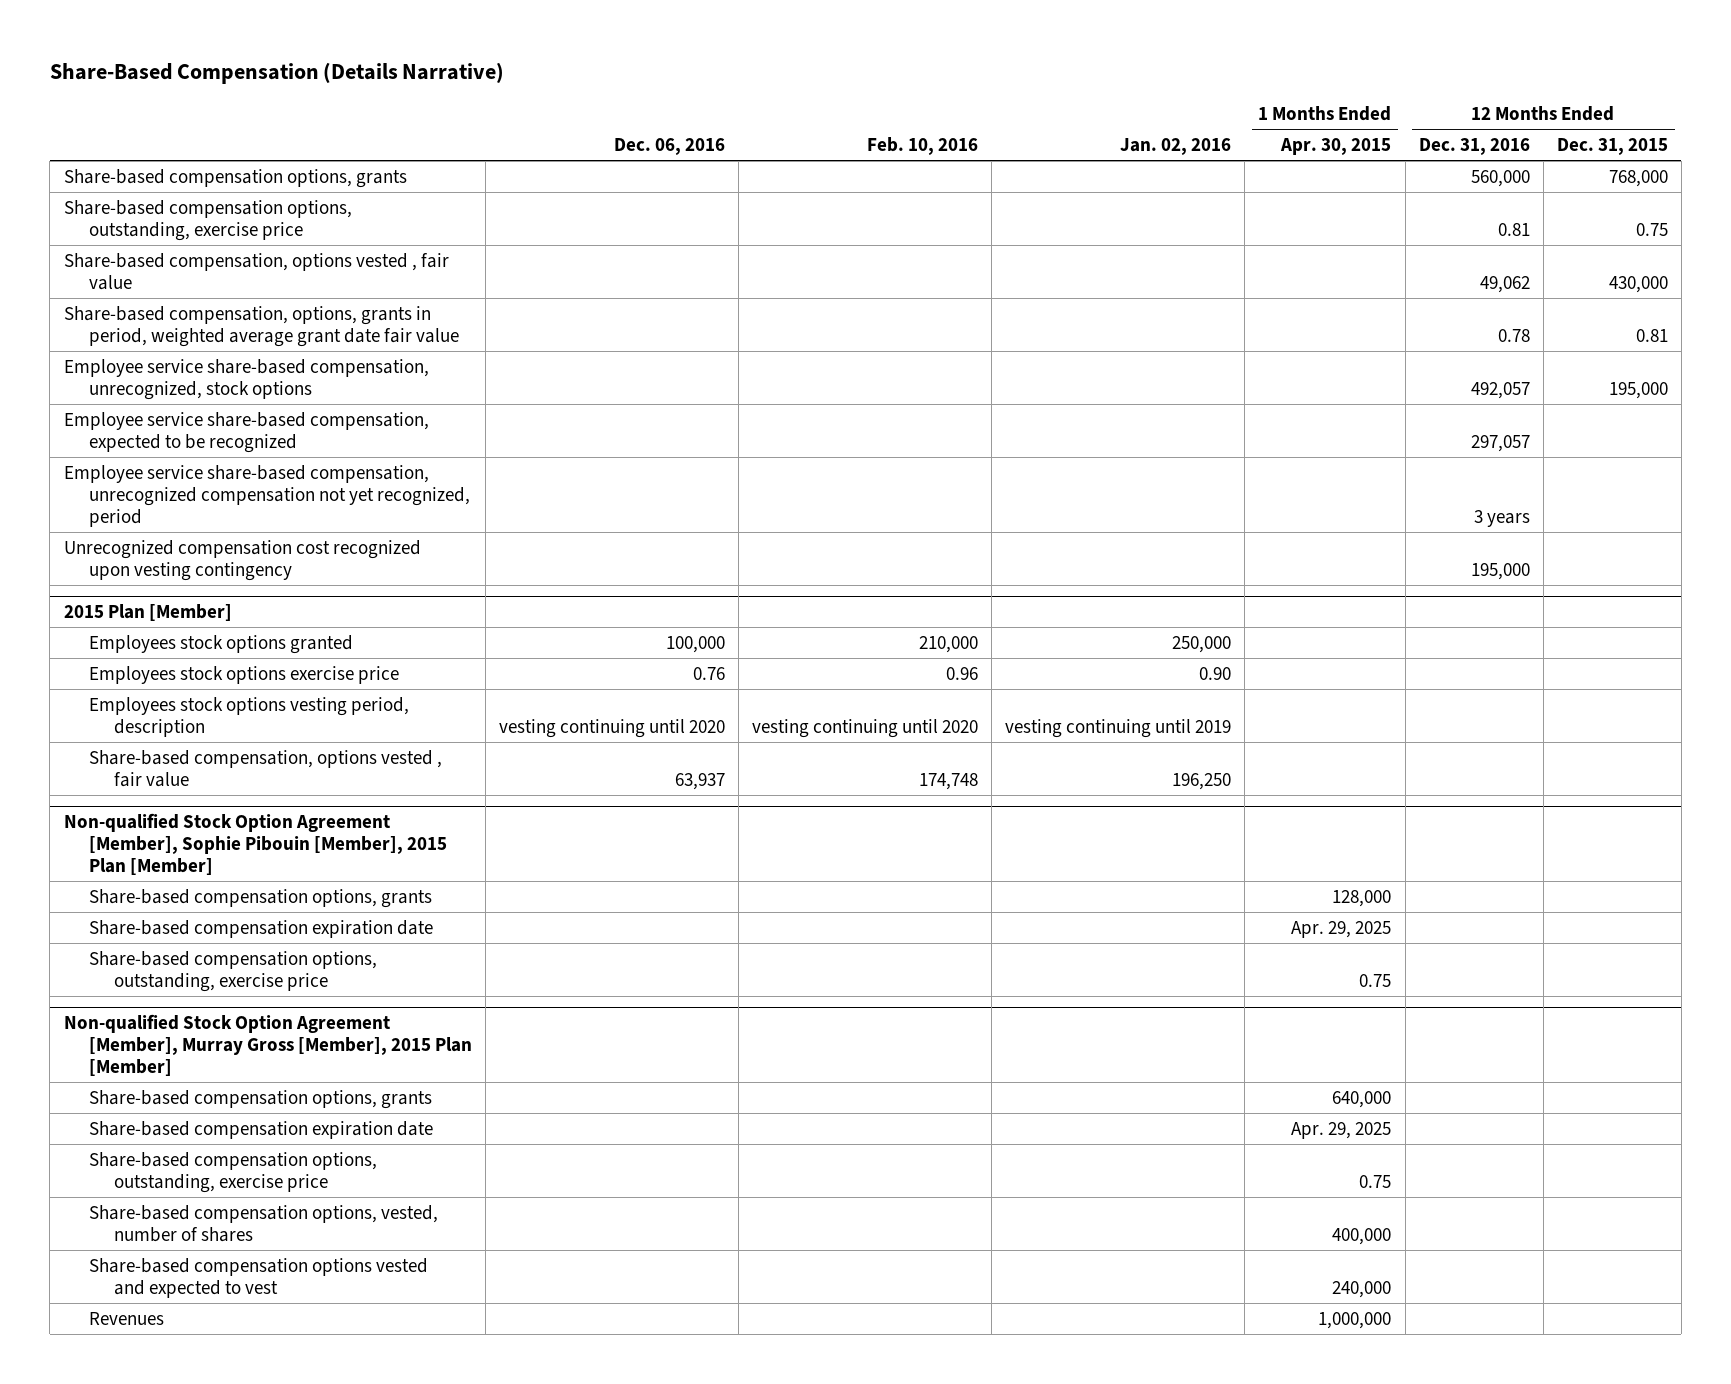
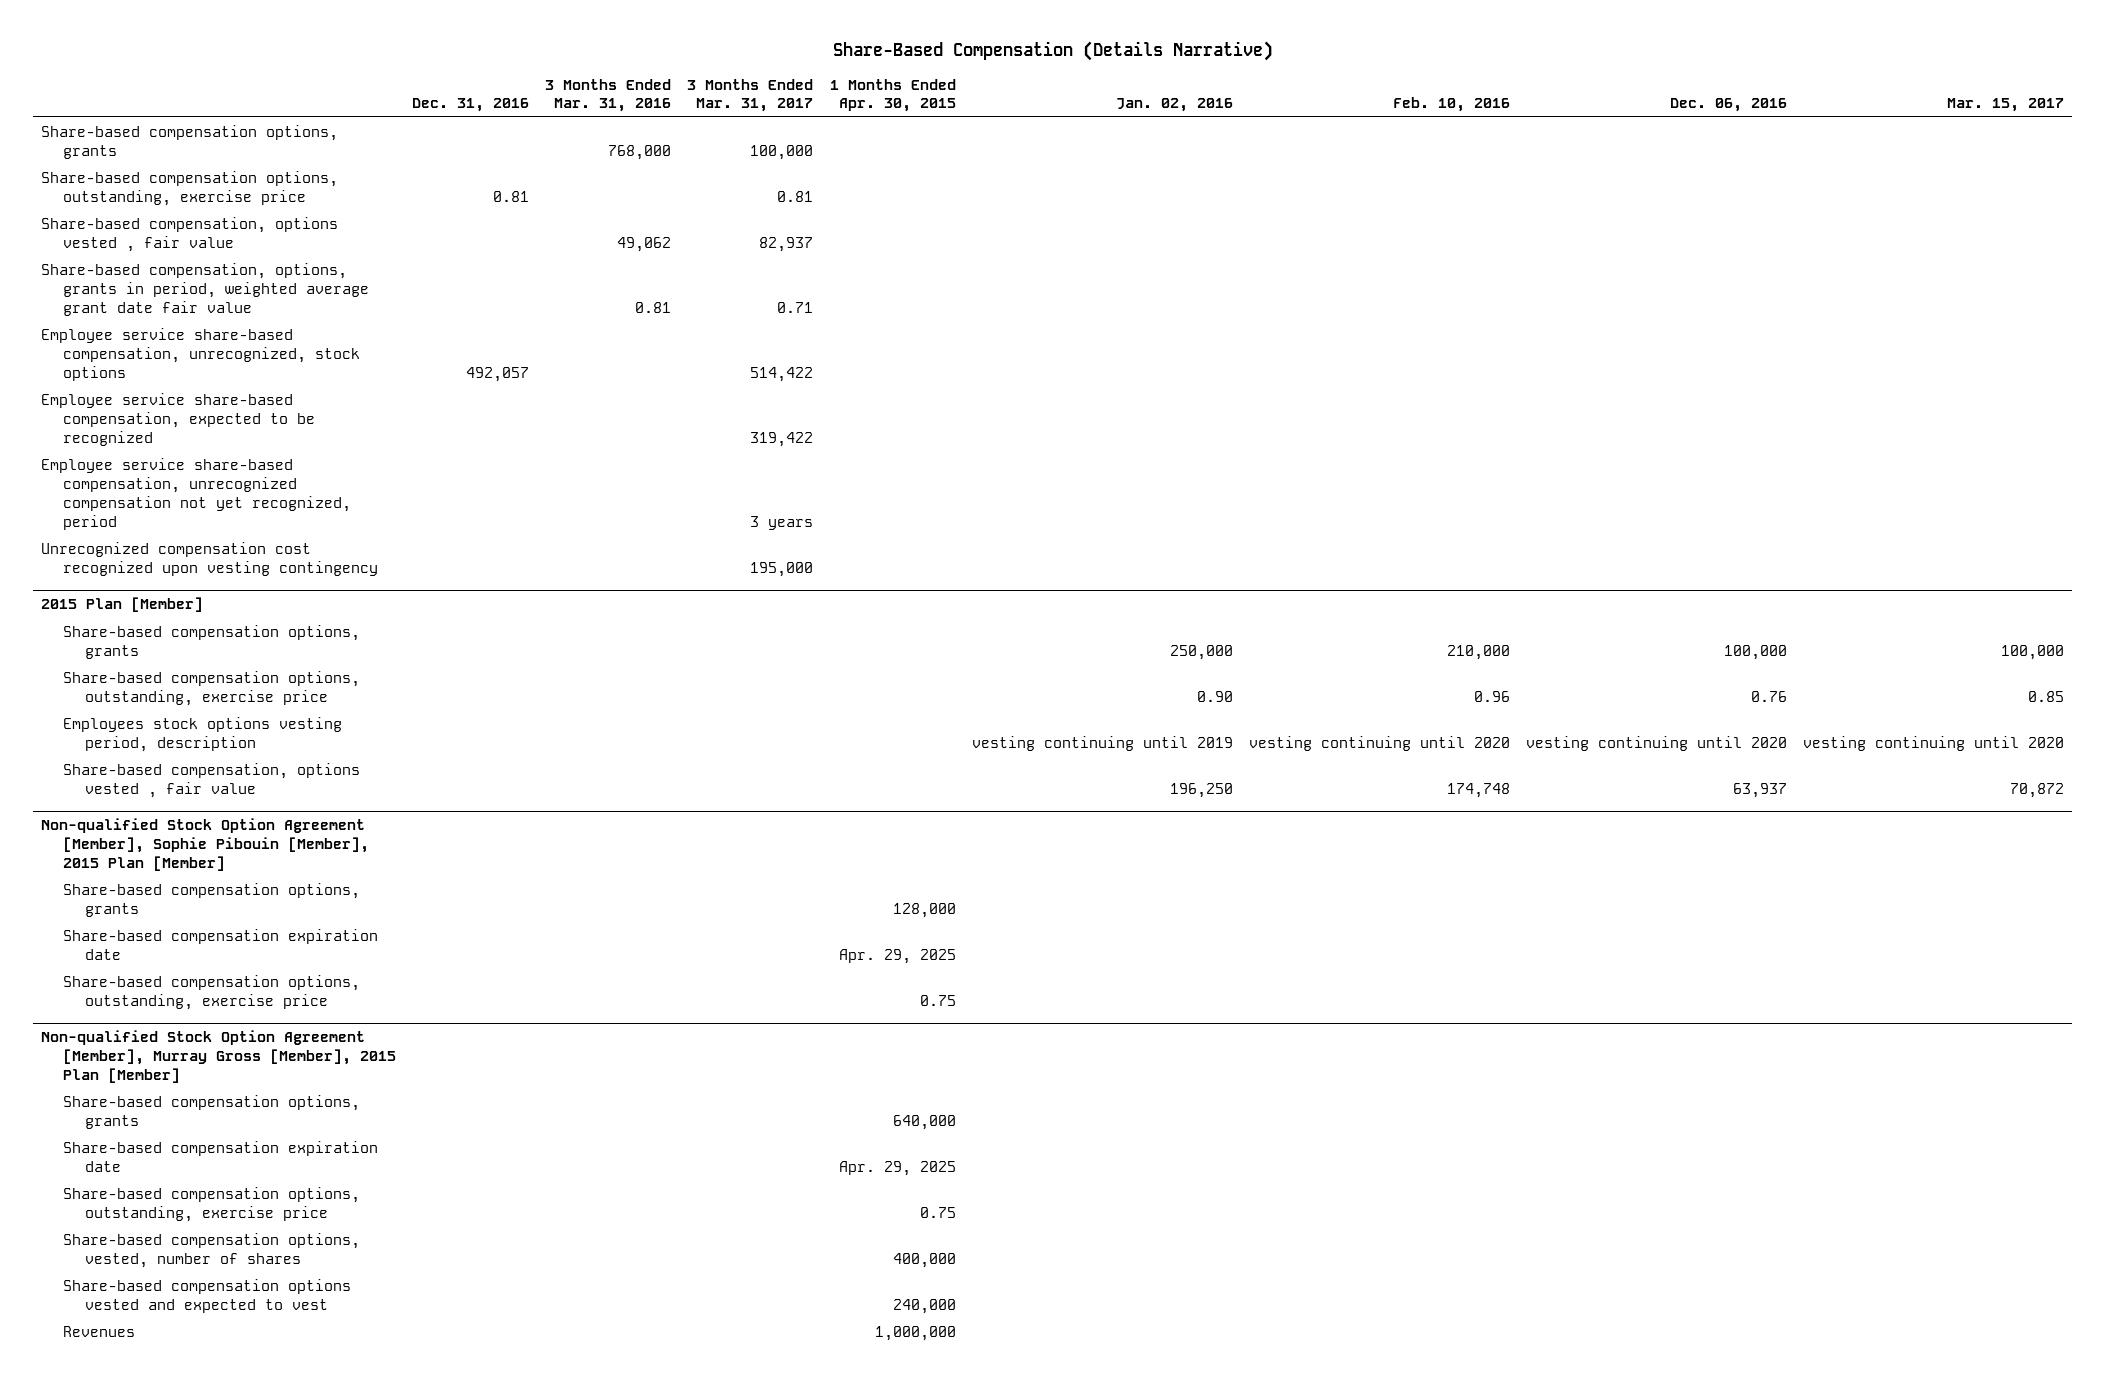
- | Dec. 06, 2016 | Feb. 10, 2016 | Jan. 02, 2016 | 1 Months Ended Apr. 30, 2015 | 12 Months Ended Dec. 31, 2016 | 12 Months Ended Dec. 31, 2015
+ | Dec. 31, 2016 | 3 Months Ended Mar. 31, 2016 | 3 Months Ended Mar. 31, 2017 | 1 Months Ended Apr. 30, 2015 | Jan. 02, 2016 | Feb. 10, 2016 | Dec. 06, 2016 | Mar. 15, 2017
@ 2015 Plan [Member]
- Employees stock options granted | 100,000 | 210,000 | 250,000 | | |
- Employees stock options exercise price | 0.76 | 0.96 | 0.90 | | |
+ Share-based compensation options, grants | | | | | 250,000 | 210,000 | 100,000 | 100,000
+ Share-based compensation options, outstanding, exercise price | | | | | 0.90 | 0.96 | 0.76 | 0.85

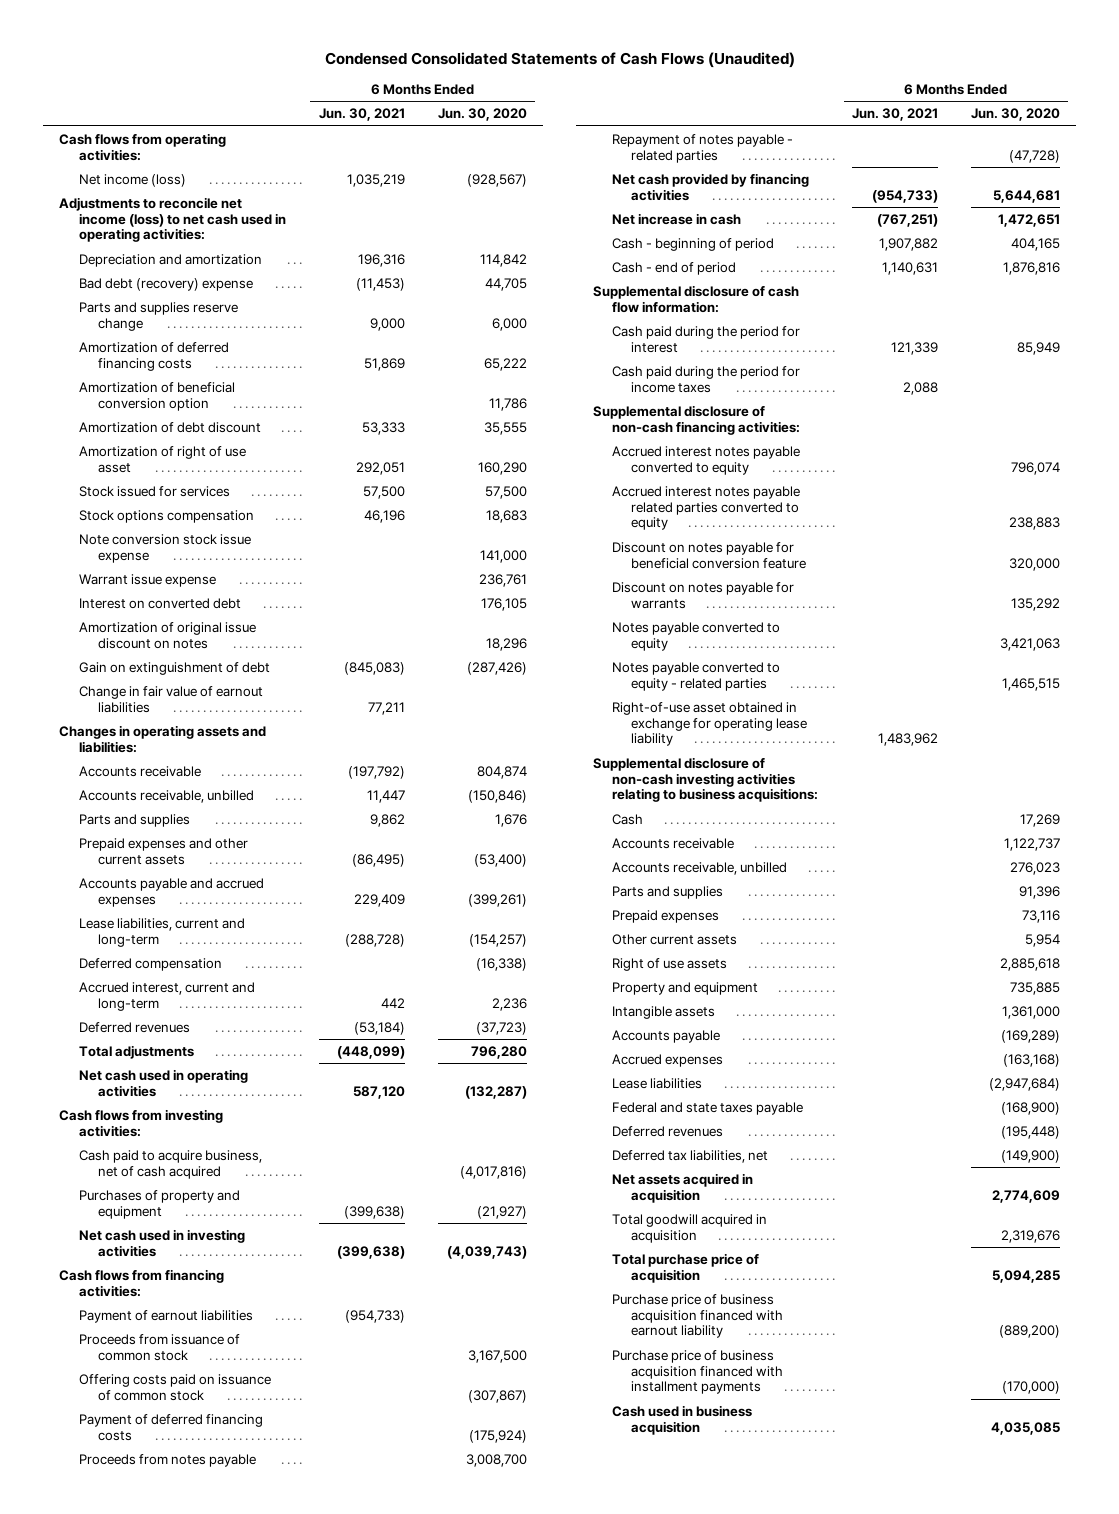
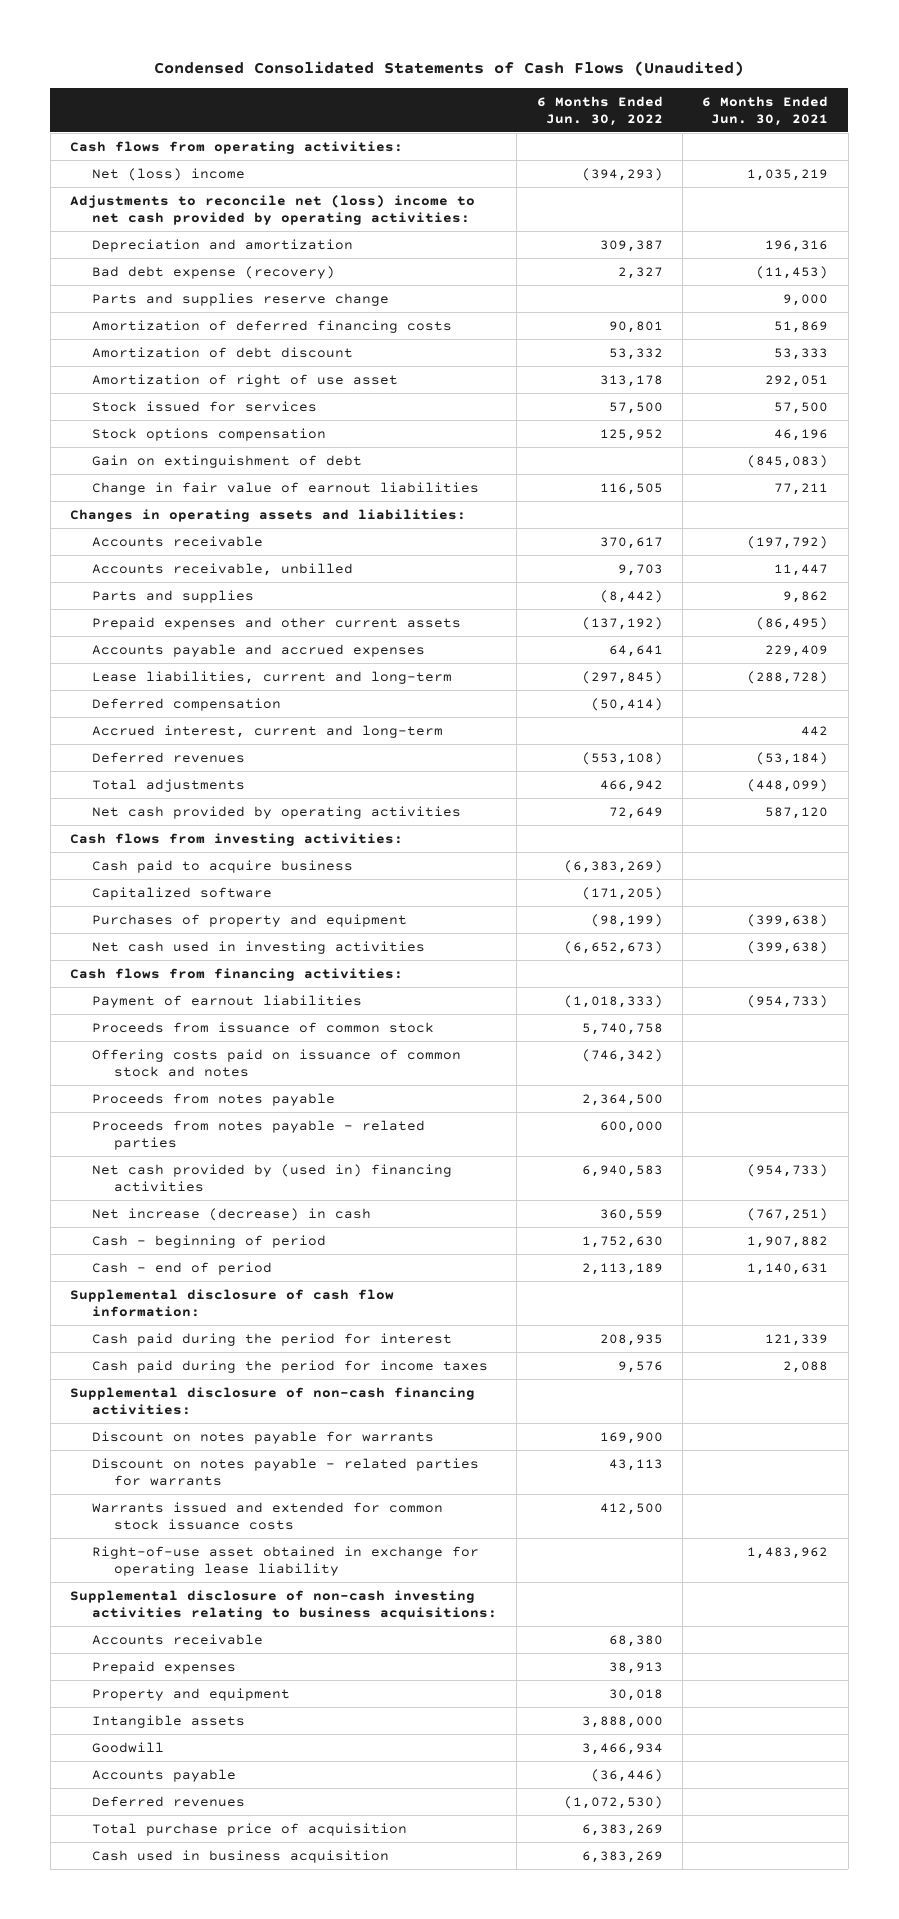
- | 6 Months Ended Jun. 30, 2021 | 6 Months Ended Jun. 30, 2020
+ | 6 Months Ended Jun. 30, 2022 | 6 Months Ended Jun. 30, 2021
- Net income (loss) | 1,035,219 | (928,567)
- Adjustments to reconcile net income (loss) to net cash used in operating activities:
+ Net (loss) income | (394,293) | 1,035,219
+ Adjustments to reconcile net (loss) income to net cash provided by operating activities:
- Bad debt (recovery) expense | (11,453) | 44,705
+ Bad debt expense (recovery) | 2,327 | (11,453)
- Amortization of beneficial conversion option | | 11,786
- Note conversion stock issue expense | | 141,000
- Warrant issue expense | | 236,761
- Interest on converted debt | | 176,105
- Amortization of original issue discount on notes | | 18,296
- Net cash used in operating activities | 587,120 | (132,287)
+ Net cash provided by operating activities | 72,649 | 587,120
- Cash paid to acquire business, net of cash acquired | | (4,017,816)
+ Cash paid to acquire business | (6,383,269) |
+ Capitalized software | (171,205) |
- Offering costs paid on issuance of common stock | | (307,867)
- Payment of deferred financing costs | | (175,924)
+ Offering costs paid on issuance of common stock and notes | (746,342) |
- Repayment of notes payable - related parties | | (47,728)
- Net cash provided by financing activities | (954,733) | 5,644,681
- Net increase in cash | (767,251) | 1,472,651
+ Proceeds from notes payable - related parties | 600,000 |
+ Net cash provided by (used in) financing activities | 6,940,583 | (954,733)
+ Net increase (decrease) in cash | 360,559 | (767,251)
- Accrued interest notes payable converted to equity | | 796,074
- Accrued interest notes payable related parties converted to equity | | 238,883
- Discount on notes payable for beneficial conversion feature | | 320,000
- Notes payable converted to equity | | 3,421,063
- Notes payable converted to equity - related parties | | 1,465,515
+ Discount on notes payable - related parties for warrants | 43,113 |
+ Warrants issued and extended for common stock issuance costs | 412,500 |
- Cash | | 17,269
- Accounts receivable, unbilled | | 276,023
- Parts and supplies | | 91,396
- Other current assets | | 5,954
- Right of use assets | | 2,885,618
+ Goodwill | 3,466,934 |
- Accrued expenses | | (163,168)
- Lease liabilities | | (2,947,684)
- Federal and state taxes payable | | (168,900)
- Deferred tax liabilities, net | | (149,900)
- Net assets acquired in acquisition | | 2,774,609
- Total goodwill acquired in acquisition | | 2,319,676
- Purchase price of business acquisition financed with earnout liability | | (889,200)
- Purchase price of business acquisition financed with installment payments | | (170,000)

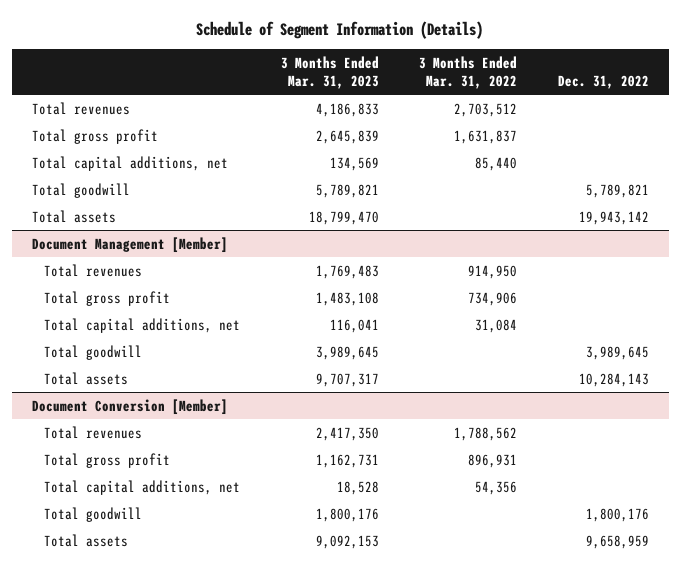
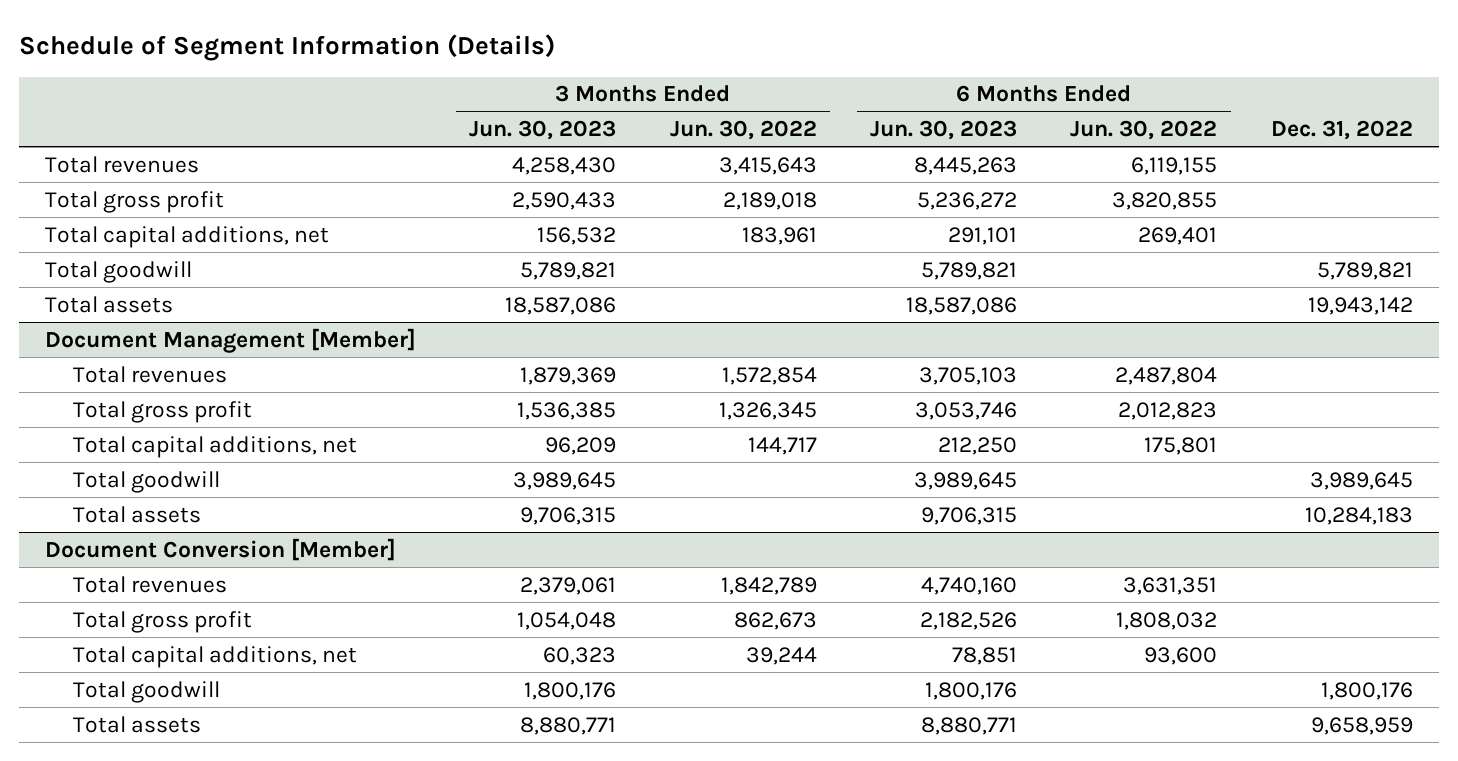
- | 3 Months Ended Mar. 31, 2023 | 3 Months Ended Mar. 31, 2022 | Dec. 31, 2022
+ | 3 Months Ended Jun. 30, 2023 | 3 Months Ended Jun. 30, 2022 | 6 Months Ended Jun. 30, 2023 | 6 Months Ended Jun. 30, 2022 | Dec. 31, 2022
@ Document Management [Member]
- Total assets | 9,707,317 | | 10,284,143
+ Total assets | 9,706,315 | | 9,706,315 | | 10,284,183

